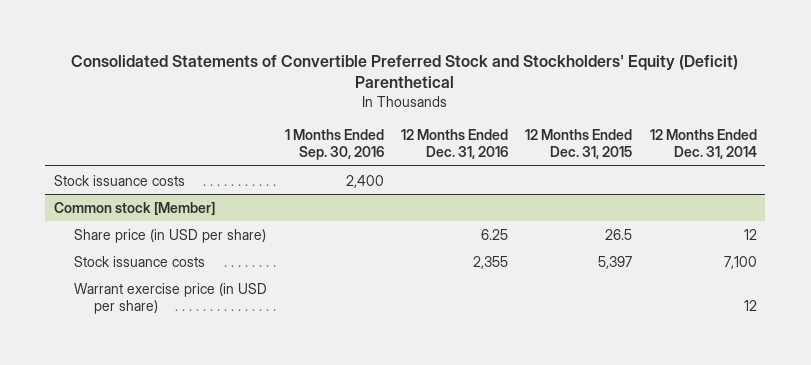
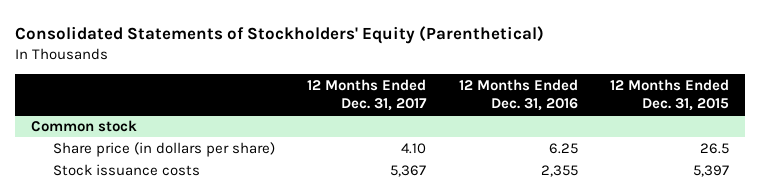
- Consolidated Statements of Convertible Preferred Stock and Stockholders' Equity (Deficit) Parenthetical
+ Consolidated Statements of Stockholders' Equity (Parenthetical)
- | 1 Months Ended Sep. 30, 2016 | 12 Months Ended Dec. 31, 2016 | 12 Months Ended Dec. 31, 2015 | 12 Months Ended Dec. 31, 2014
+ | 12 Months Ended Dec. 31, 2017 | 12 Months Ended Dec. 31, 2016 | 12 Months Ended Dec. 31, 2015
- Stock issuance costs | 2,400 | | |
- Common stock [Member]
- Share price (in USD per share) | | 6.25 | 26.5 | 12
+ Common stock
+ Share price (in dollars per share) | 4.10 | 6.25 | 26.5
- Warrant exercise price (in USD per share) | | | | 12

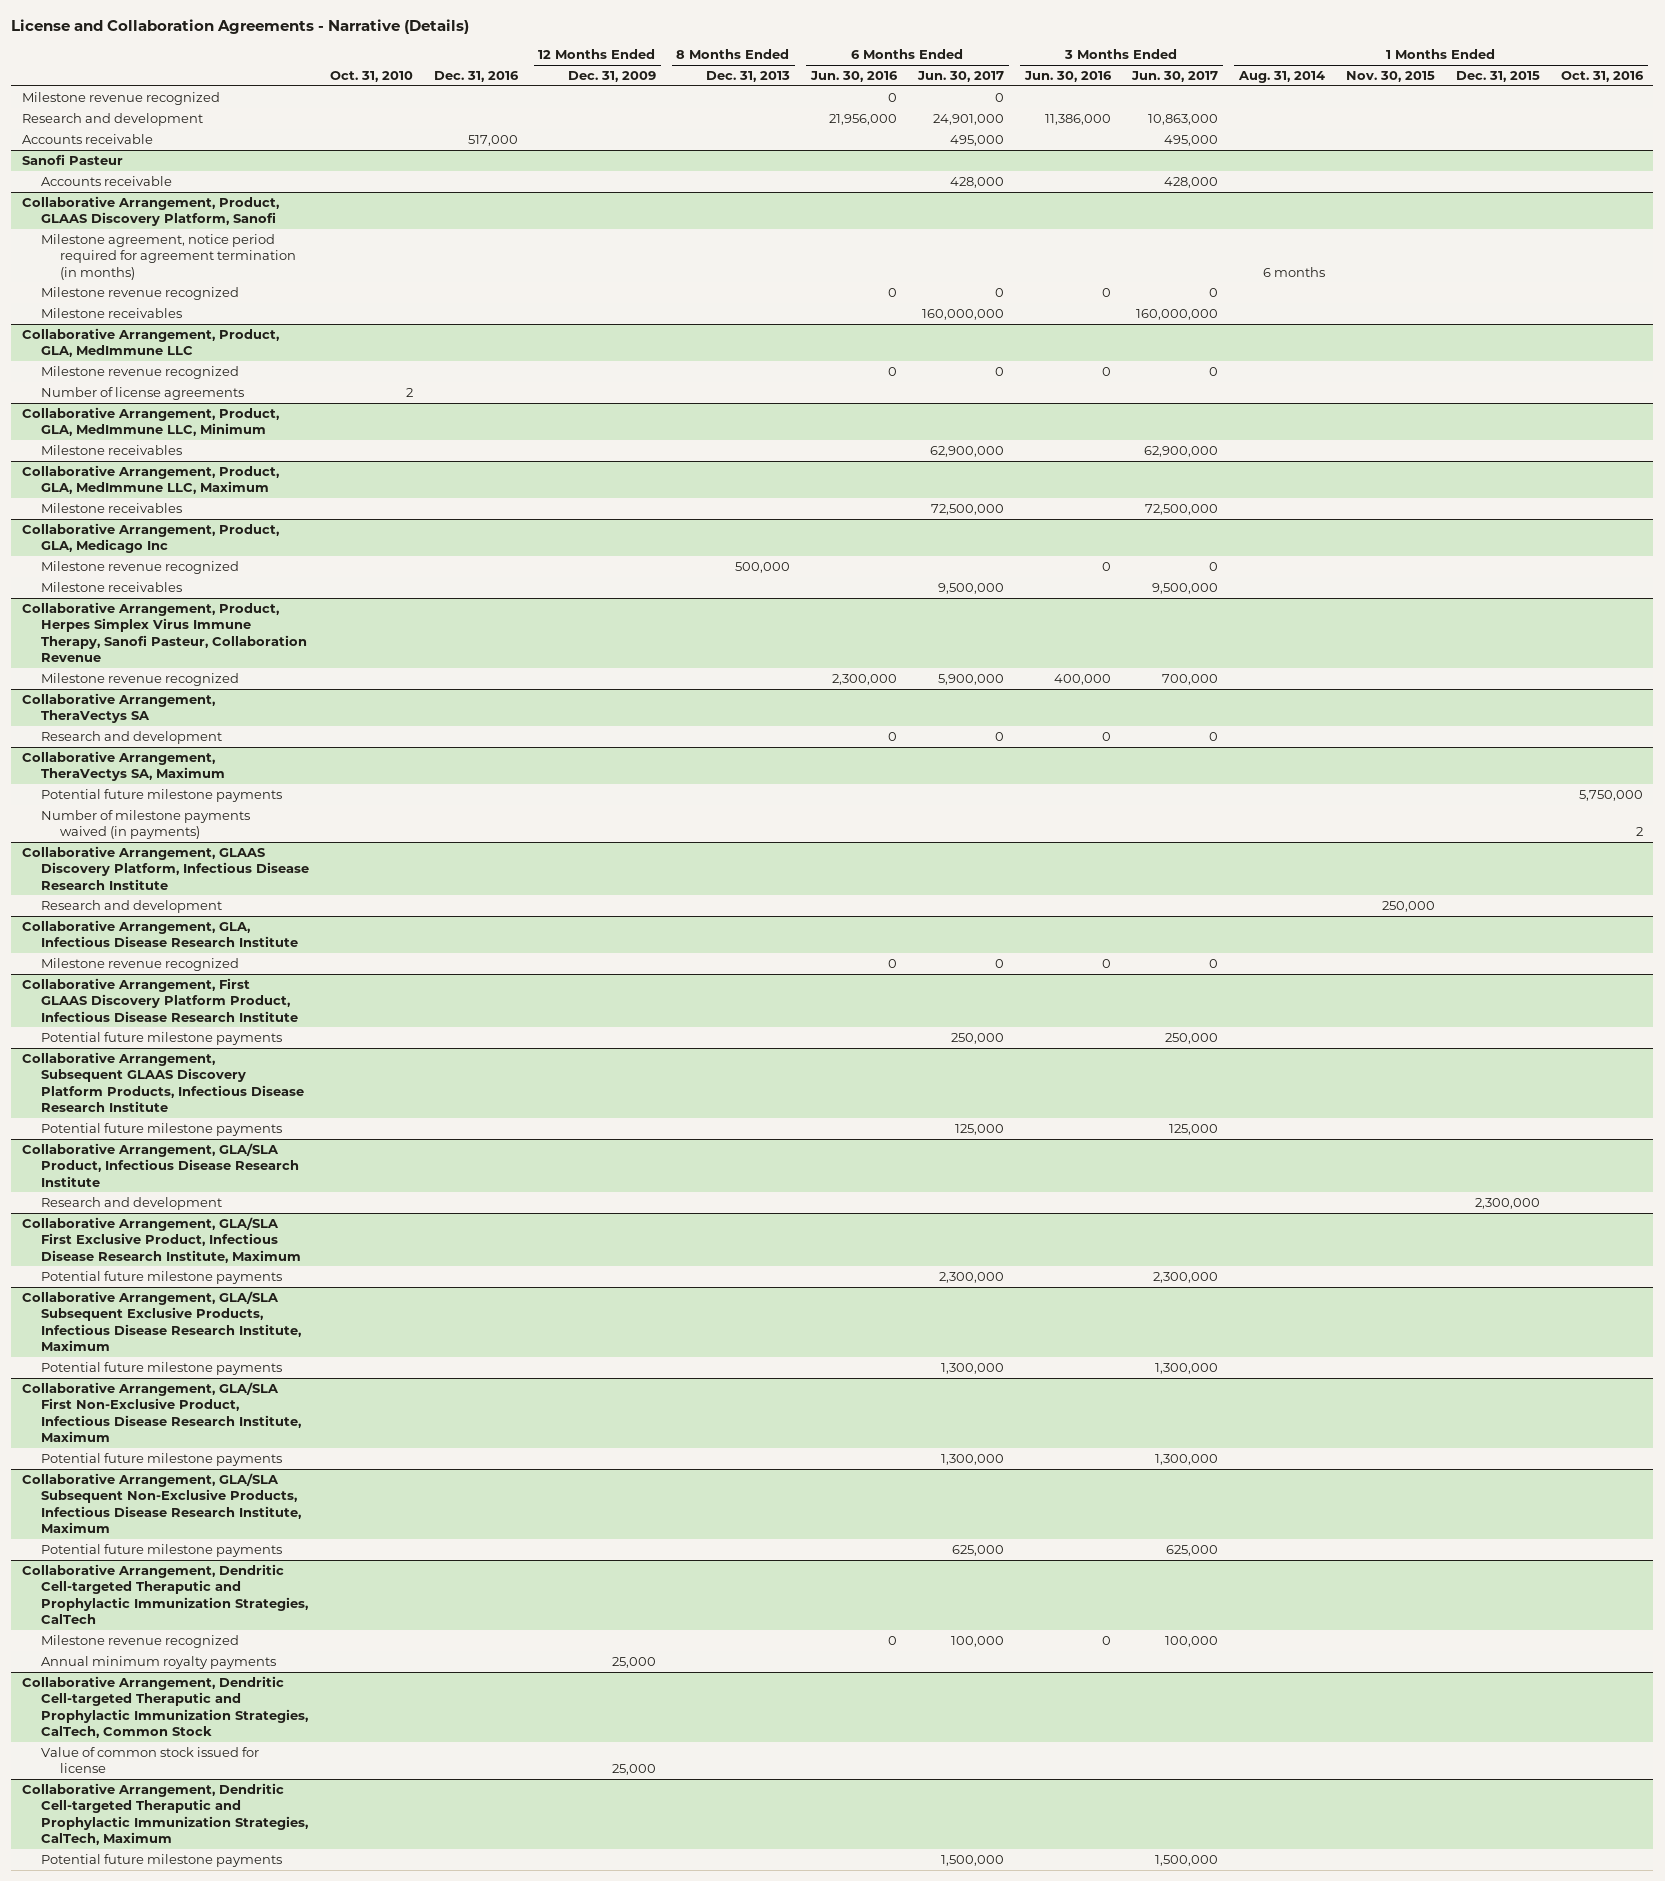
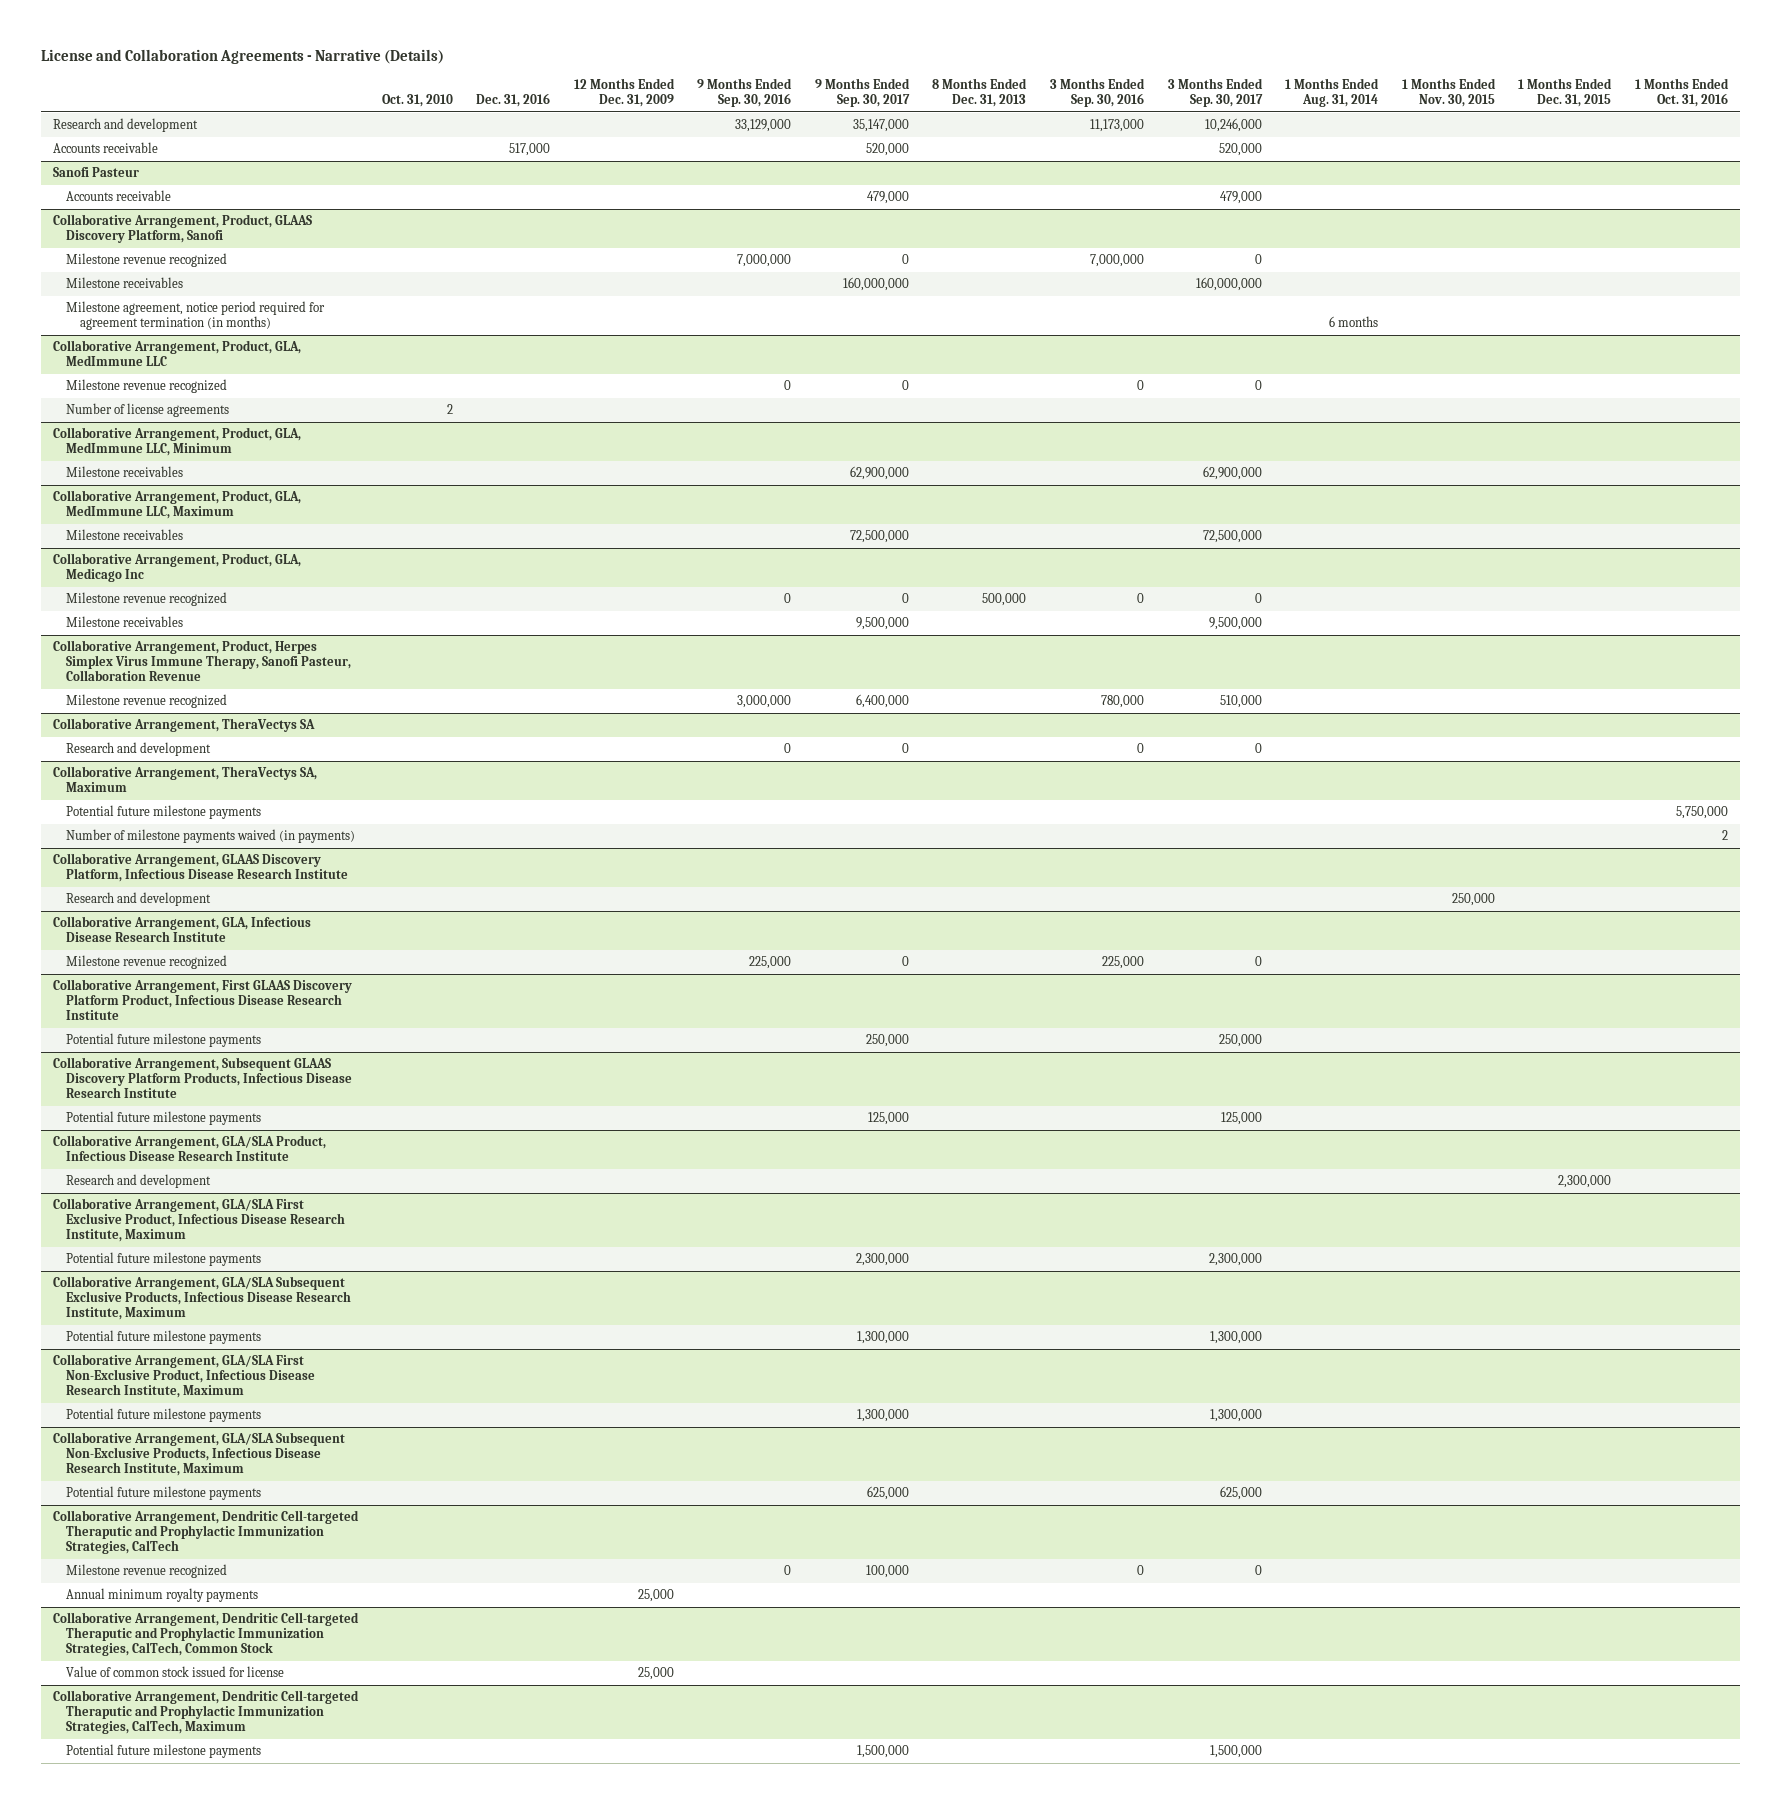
- | Oct. 31, 2010 | Dec. 31, 2016 | 12 Months Ended Dec. 31, 2009 | 8 Months Ended Dec. 31, 2013 | 6 Months Ended Jun. 30, 2016 | 6 Months Ended Jun. 30, 2017 | 3 Months Ended Jun. 30, 2016 | 3 Months Ended Jun. 30, 2017 | 1 Months Ended Aug. 31, 2014 | 1 Months Ended Nov. 30, 2015 | 1 Months Ended Dec. 31, 2015 | 1 Months Ended Oct. 31, 2016
+ | Oct. 31, 2010 | Dec. 31, 2016 | 12 Months Ended Dec. 31, 2009 | 9 Months Ended Sep. 30, 2016 | 9 Months Ended Sep. 30, 2017 | 8 Months Ended Dec. 31, 2013 | 3 Months Ended Sep. 30, 2016 | 3 Months Ended Sep. 30, 2017 | 1 Months Ended Aug. 31, 2014 | 1 Months Ended Nov. 30, 2015 | 1 Months Ended Dec. 31, 2015 | 1 Months Ended Oct. 31, 2016
- Milestone revenue recognized | | | | | 0 | 0 | | | | | |
@ Collaborative Arrangement, Product, GLAAS Discovery Platform, Sanofi
moved down: Milestone agreement, notice period required for agreement termination (in months) | | | | | | | | | 6 months | | |

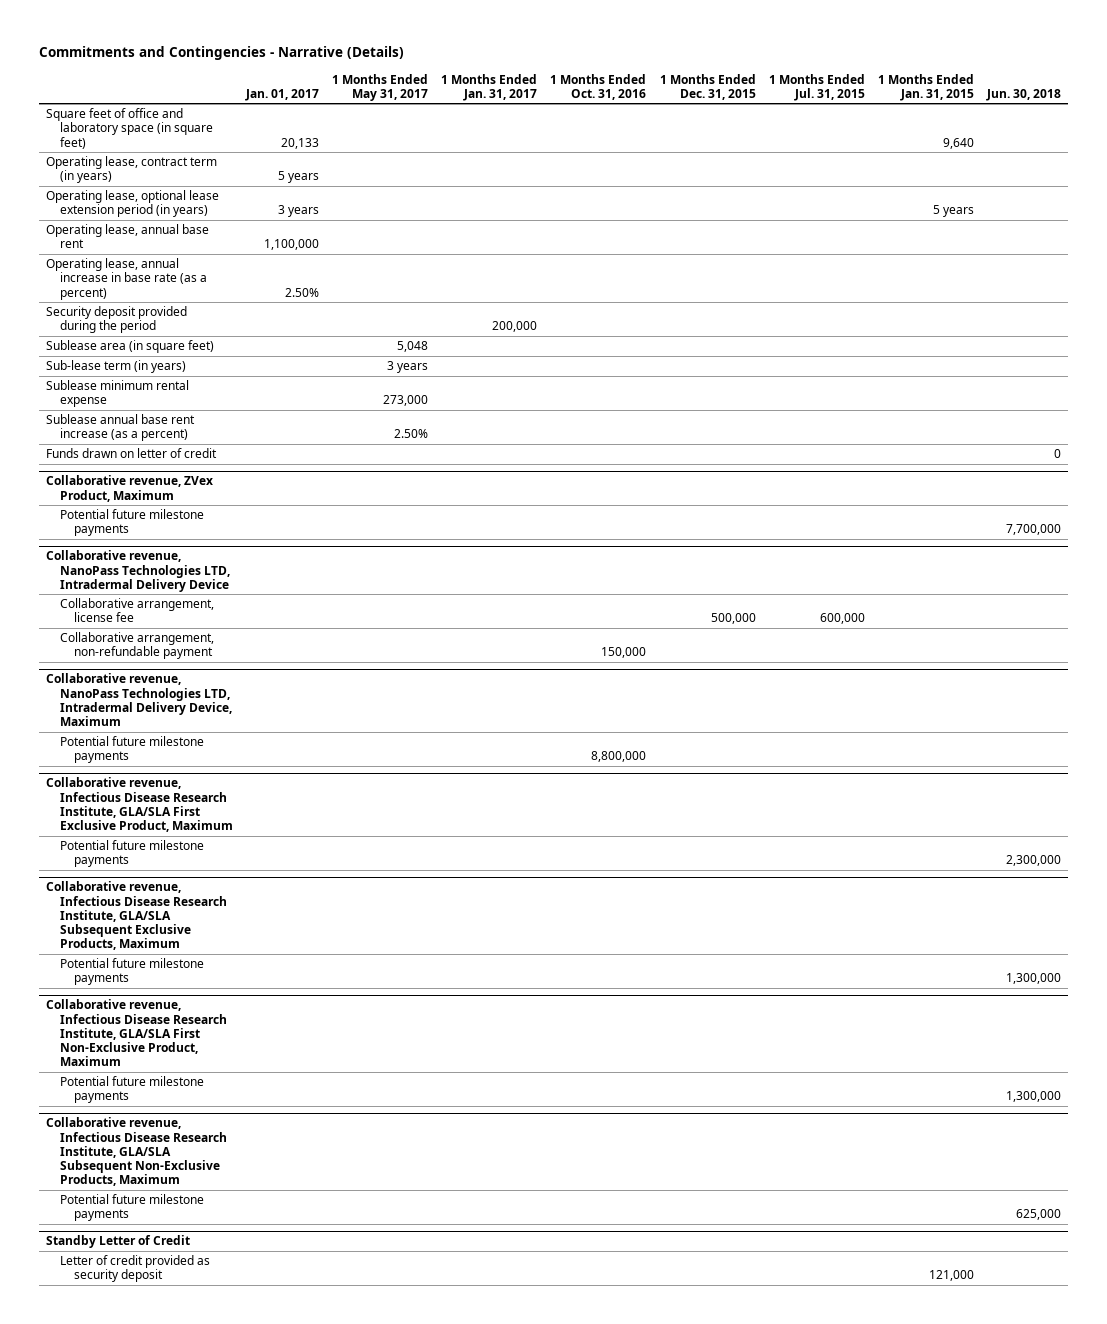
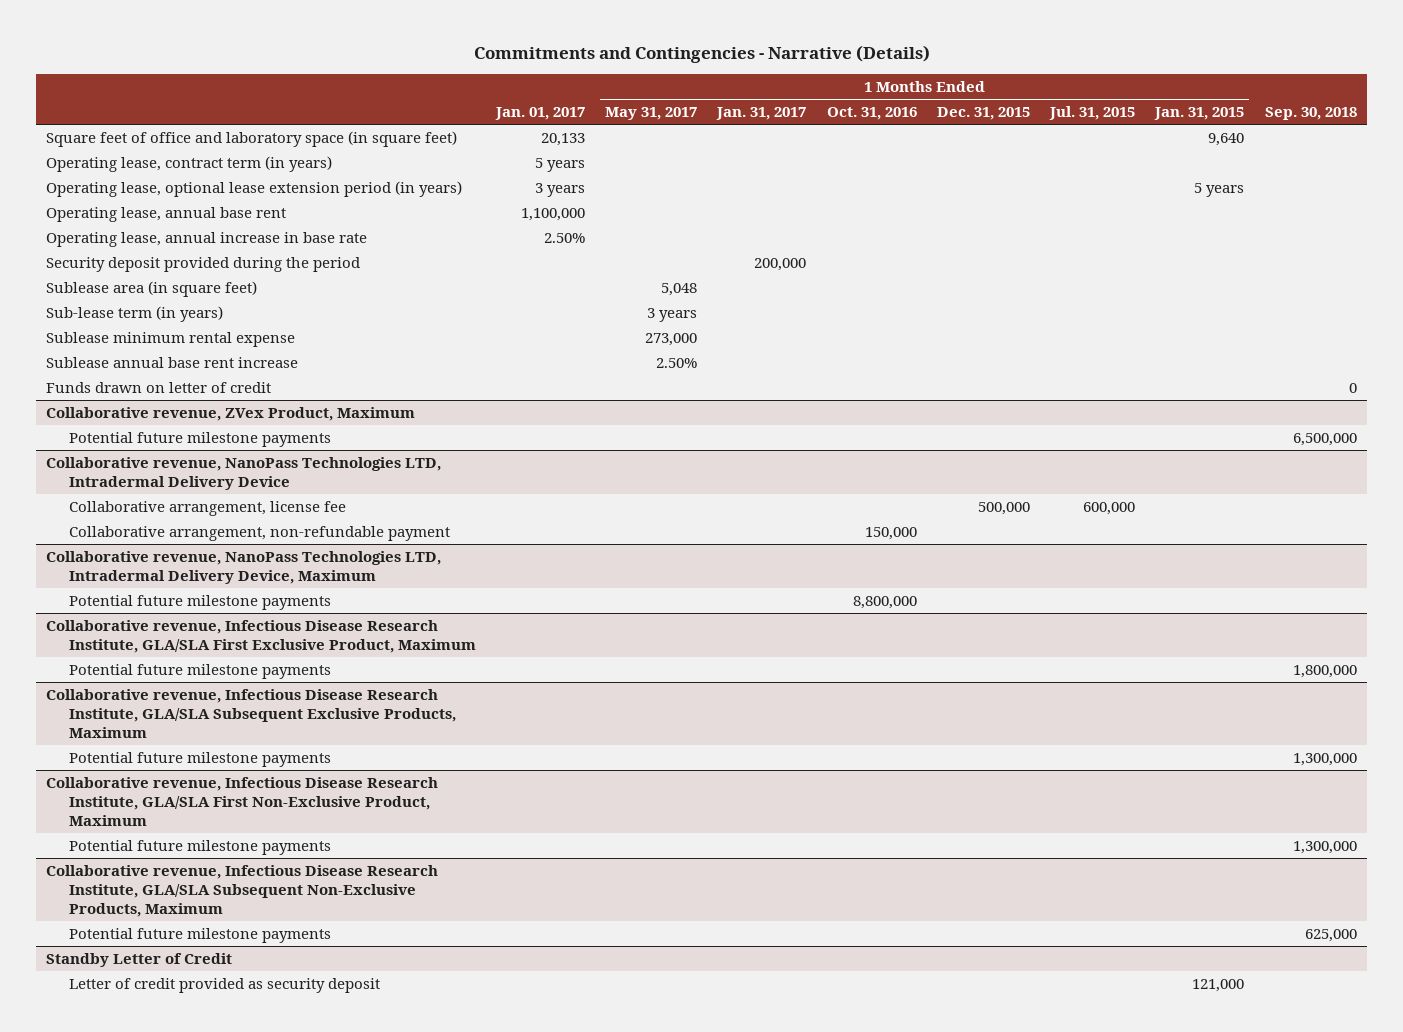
- | Jan. 01, 2017 | 1 Months Ended May 31, 2017 | 1 Months Ended Jan. 31, 2017 | 1 Months Ended Oct. 31, 2016 | 1 Months Ended Dec. 31, 2015 | 1 Months Ended Jul. 31, 2015 | 1 Months Ended Jan. 31, 2015 | Jun. 30, 2018
+ | Jan. 01, 2017 | 1 Months Ended May 31, 2017 | 1 Months Ended Jan. 31, 2017 | 1 Months Ended Oct. 31, 2016 | 1 Months Ended Dec. 31, 2015 | 1 Months Ended Jul. 31, 2015 | 1 Months Ended Jan. 31, 2015 | Sep. 30, 2018
- Operating lease, annual increase in base rate (as a percent) | 2.50% | | | | | | |
+ Operating lease, annual increase in base rate | 2.50% | | | | | | |
- Sublease annual base rent increase (as a percent) | | 2.50% | | | | | |
+ Sublease annual base rent increase | | 2.50% | | | | | |

